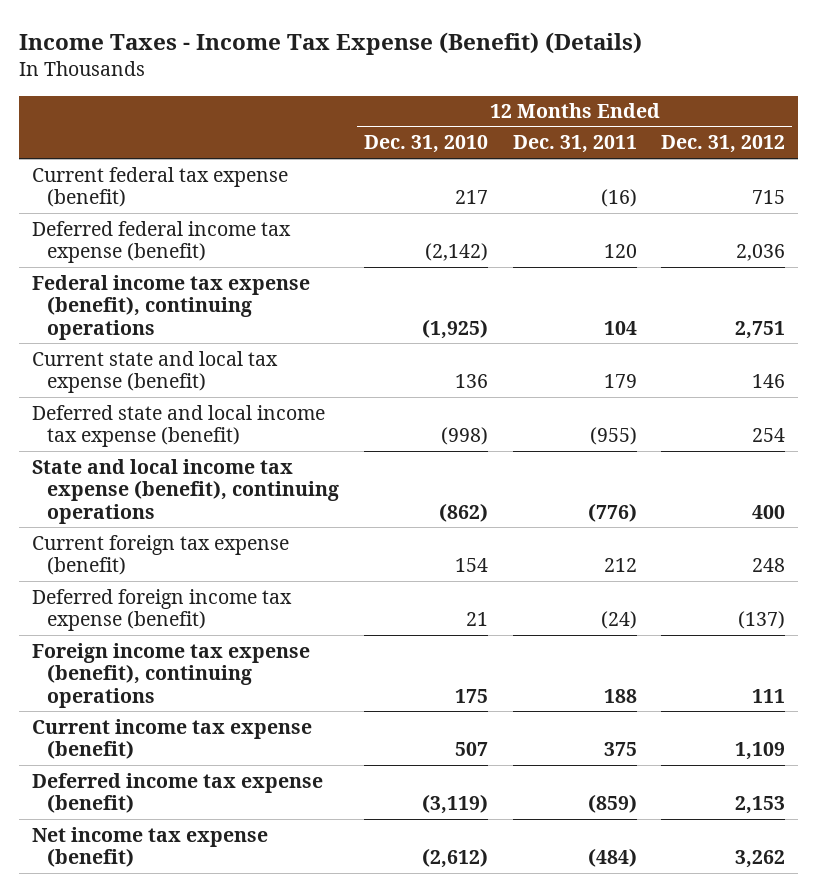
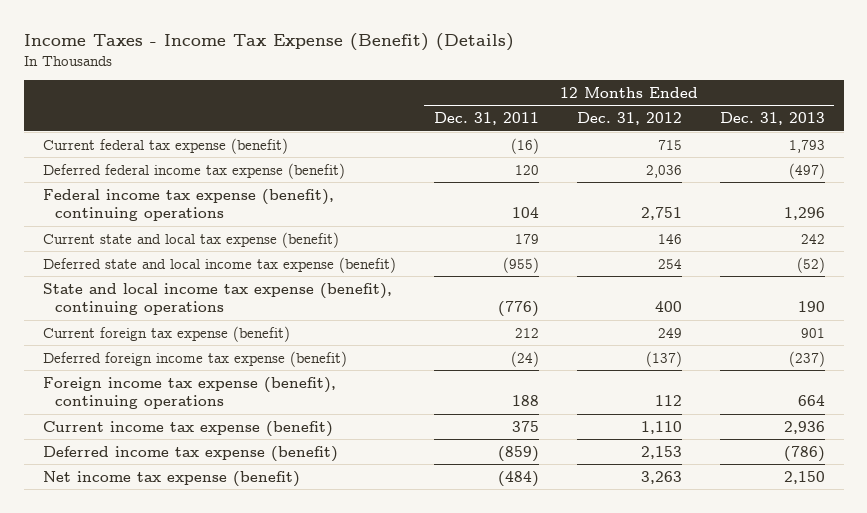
- | 12 Months Ended Dec. 31, 2010 | 12 Months Ended Dec. 31, 2011 | 12 Months Ended Dec. 31, 2012
+ | 12 Months Ended Dec. 31, 2011 | 12 Months Ended Dec. 31, 2012 | 12 Months Ended Dec. 31, 2013
- Current foreign tax expense (benefit) | 154 | 212 | 248
+ Current foreign tax expense (benefit) | 212 | 249 | 901
- Foreign income tax expense (benefit), continuing operations | 175 | 188 | 111
- Current income tax expense (benefit) | 507 | 375 | 1,109
+ Foreign income tax expense (benefit), continuing operations | 188 | 112 | 664
+ Current income tax expense (benefit) | 375 | 1,110 | 2,936
- Net income tax expense (benefit) | (2,612) | (484) | 3,262
+ Net income tax expense (benefit) | (484) | 3,263 | 2,150

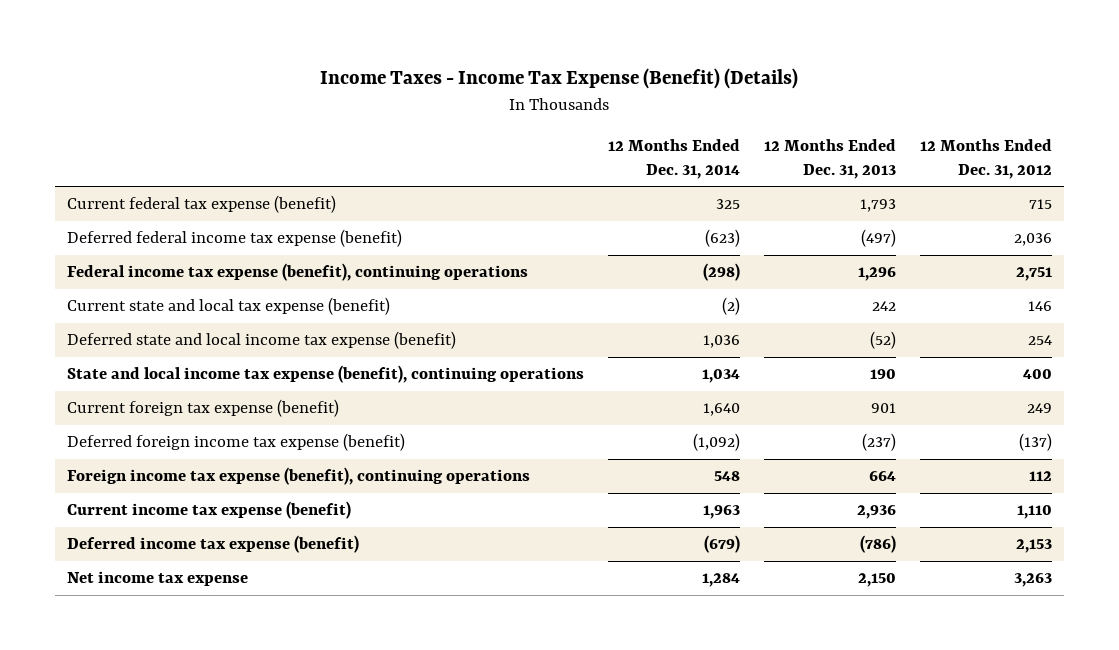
- | 12 Months Ended Dec. 31, 2011 | 12 Months Ended Dec. 31, 2012 | 12 Months Ended Dec. 31, 2013
+ | 12 Months Ended Dec. 31, 2014 | 12 Months Ended Dec. 31, 2013 | 12 Months Ended Dec. 31, 2012
- Net income tax expense (benefit) | (484) | 3,263 | 2,150
+ Net income tax expense | 1,284 | 2,150 | 3,263

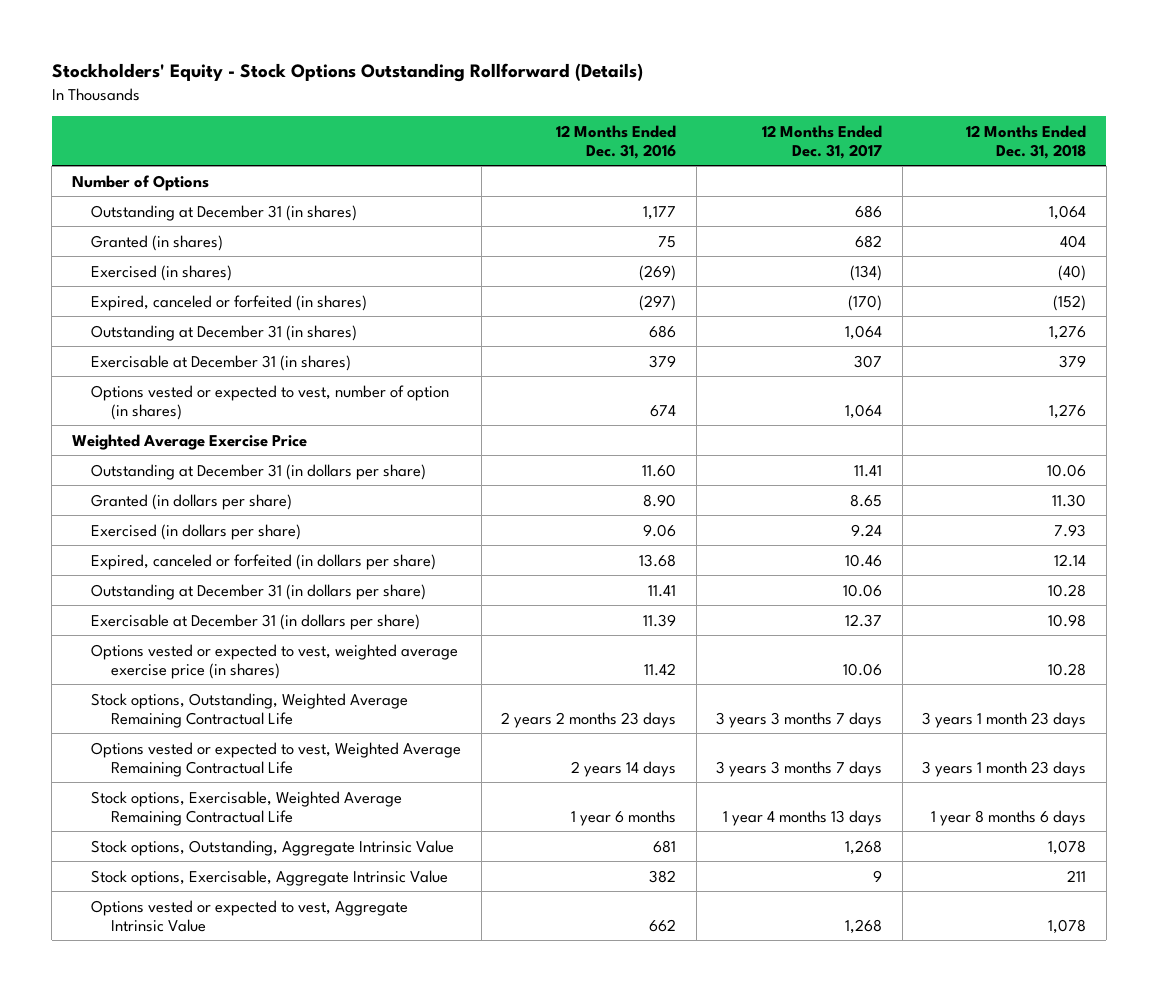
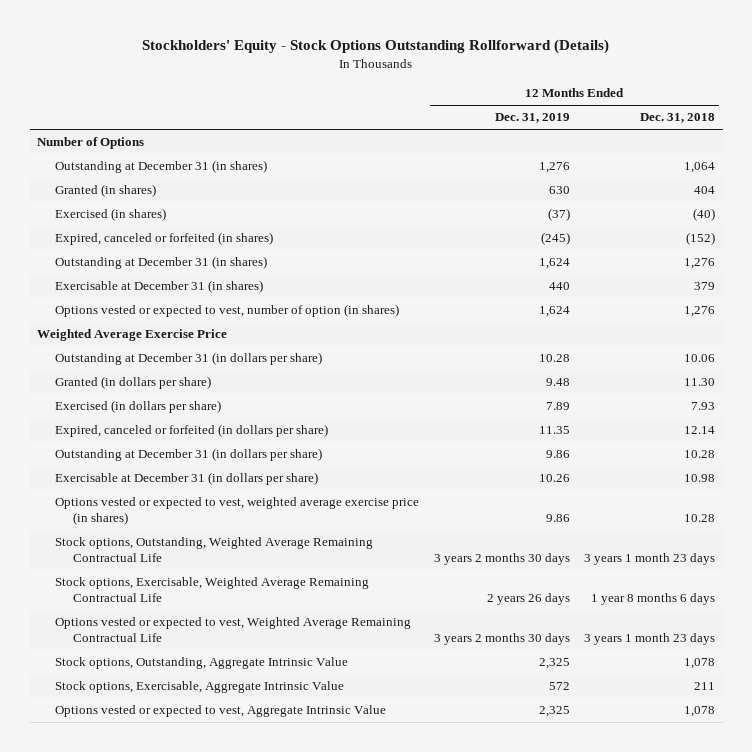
- | 12 Months Ended Dec. 31, 2016 | 12 Months Ended Dec. 31, 2017 | 12 Months Ended Dec. 31, 2018
+ | 12 Months Ended Dec. 31, 2019 | 12 Months Ended Dec. 31, 2018
moved down: Options vested or expected to vest, Weighted Average Remaining Contractual Life | 3 years 2 months 30 days | 3 years 1 month 23 days

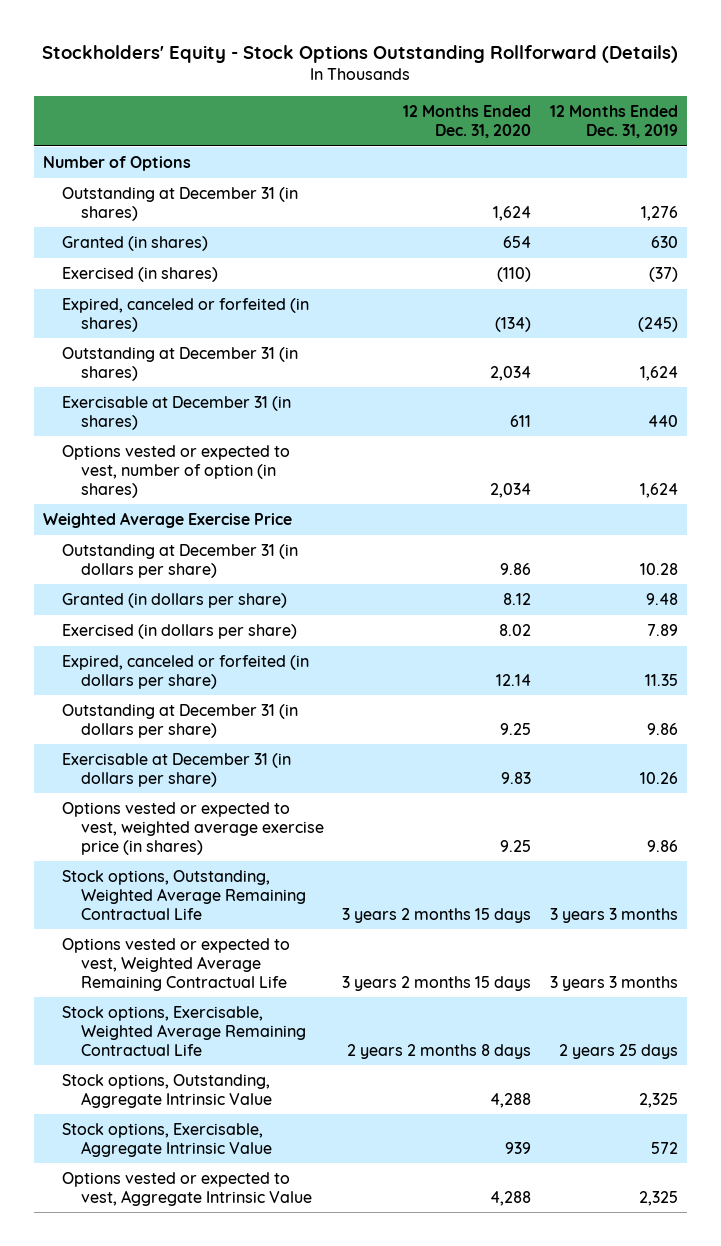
- | 12 Months Ended Dec. 31, 2019 | 12 Months Ended Dec. 31, 2018
+ | 12 Months Ended Dec. 31, 2020 | 12 Months Ended Dec. 31, 2019
- Stock options, Outstanding, Weighted Average Remaining Contractual Life | 3 years 2 months 30 days | 3 years 1 month 23 days
- Stock options, Exercisable, Weighted Average Remaining Contractual Life | 2 years 26 days | 1 year 8 months 6 days
- Options vested or expected to vest, Weighted Average Remaining Contractual Life | 3 years 2 months 30 days | 3 years 1 month 23 days
+ Stock options, Outstanding, Weighted Average Remaining Contractual Life | 3 years 2 months 15 days | 3 years 3 months
+ Options vested or expected to vest, Weighted Average Remaining Contractual Life | 3 years 2 months 15 days | 3 years 3 months
+ Stock options, Exercisable, Weighted Average Remaining Contractual Life | 2 years 2 months 8 days | 2 years 25 days

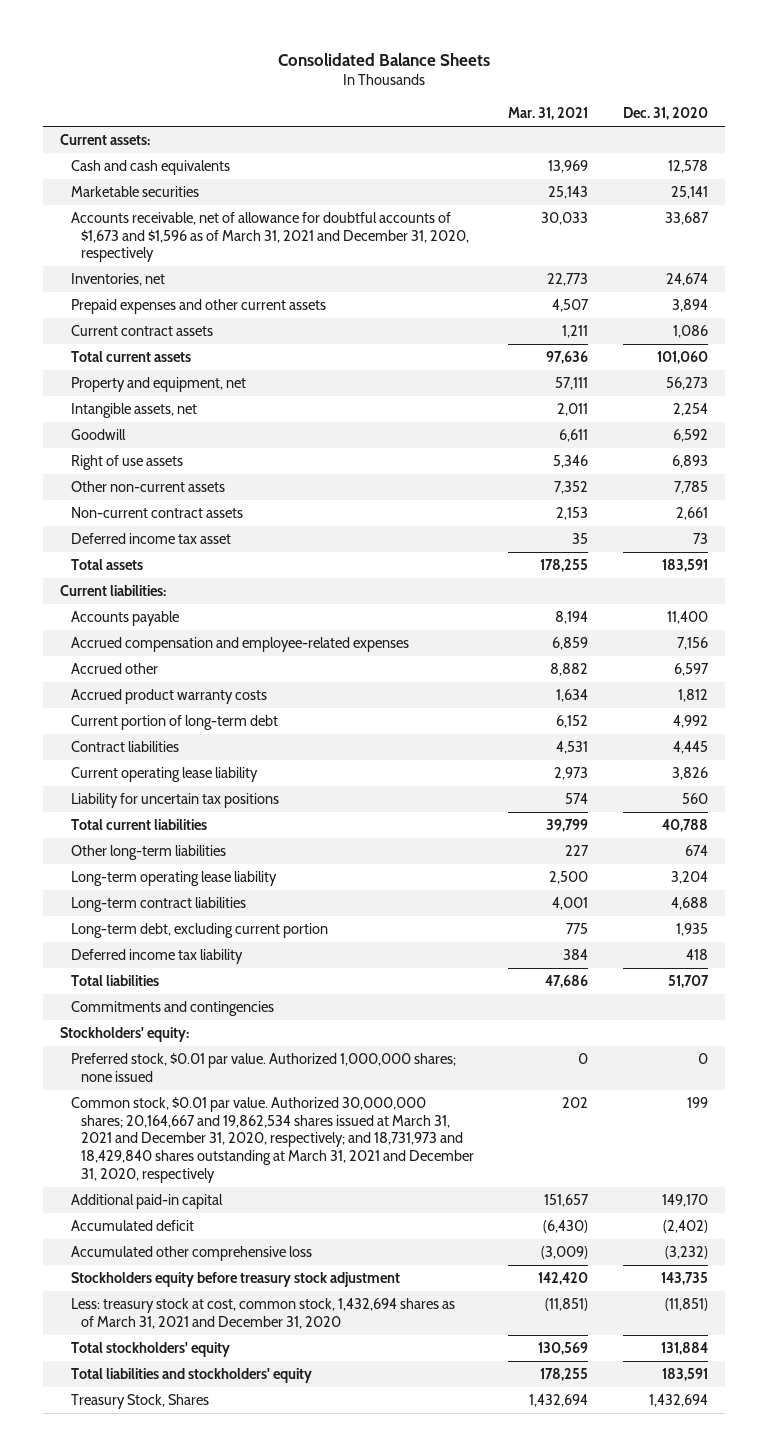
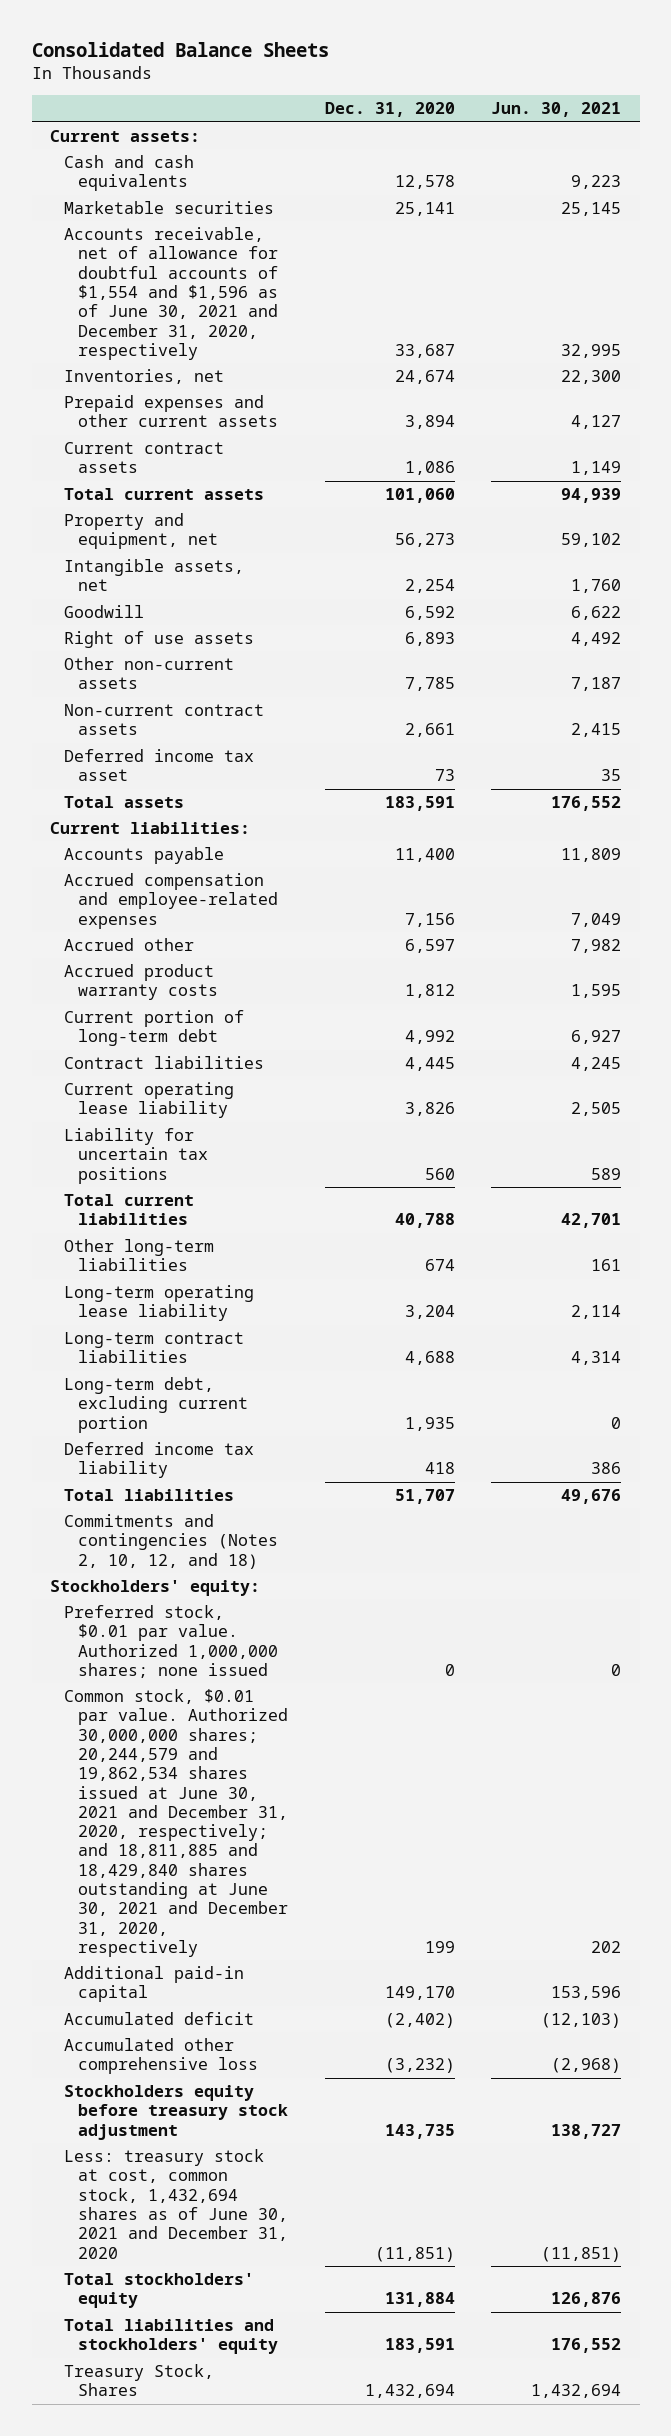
- | Mar. 31, 2021 | Dec. 31, 2020
+ | Dec. 31, 2020 | Jun. 30, 2021
- Accounts receivable, net of allowance for doubtful accounts of $1,673 and $1,596 as of March 31, 2021 and December 31, 2020, respectively | 30,033 | 33,687
+ Accounts receivable, net of allowance for doubtful accounts of $1,554 and $1,596 as of June 30, 2021 and December 31, 2020, respectively | 33,687 | 32,995
- Commitments and contingencies
+ Commitments and contingencies (Notes 2, 10, 12, and 18)
- Common stock, $0.01 par value. Authorized 30,000,000 shares; 20,164,667 and 19,862,534 shares issued at March 31, 2021 and December 31, 2020, respectively; and 18,731,973 and 18,429,840 shares outstanding at March 31, 2021 and December 31, 2020, respectively | 202 | 199
+ Common stock, $0.01 par value. Authorized 30,000,000 shares; 20,244,579 and 19,862,534 shares issued at June 30, 2021 and December 31, 2020, respectively; and 18,811,885 and 18,429,840 shares outstanding at June 30, 2021 and December 31, 2020, respectively | 199 | 202
- Less: treasury stock at cost, common stock, 1,432,694 shares as of March 31, 2021 and December 31, 2020 | (11,851) | (11,851)
+ Less: treasury stock at cost, common stock, 1,432,694 shares as of June 30, 2021 and December 31, 2020 | (11,851) | (11,851)

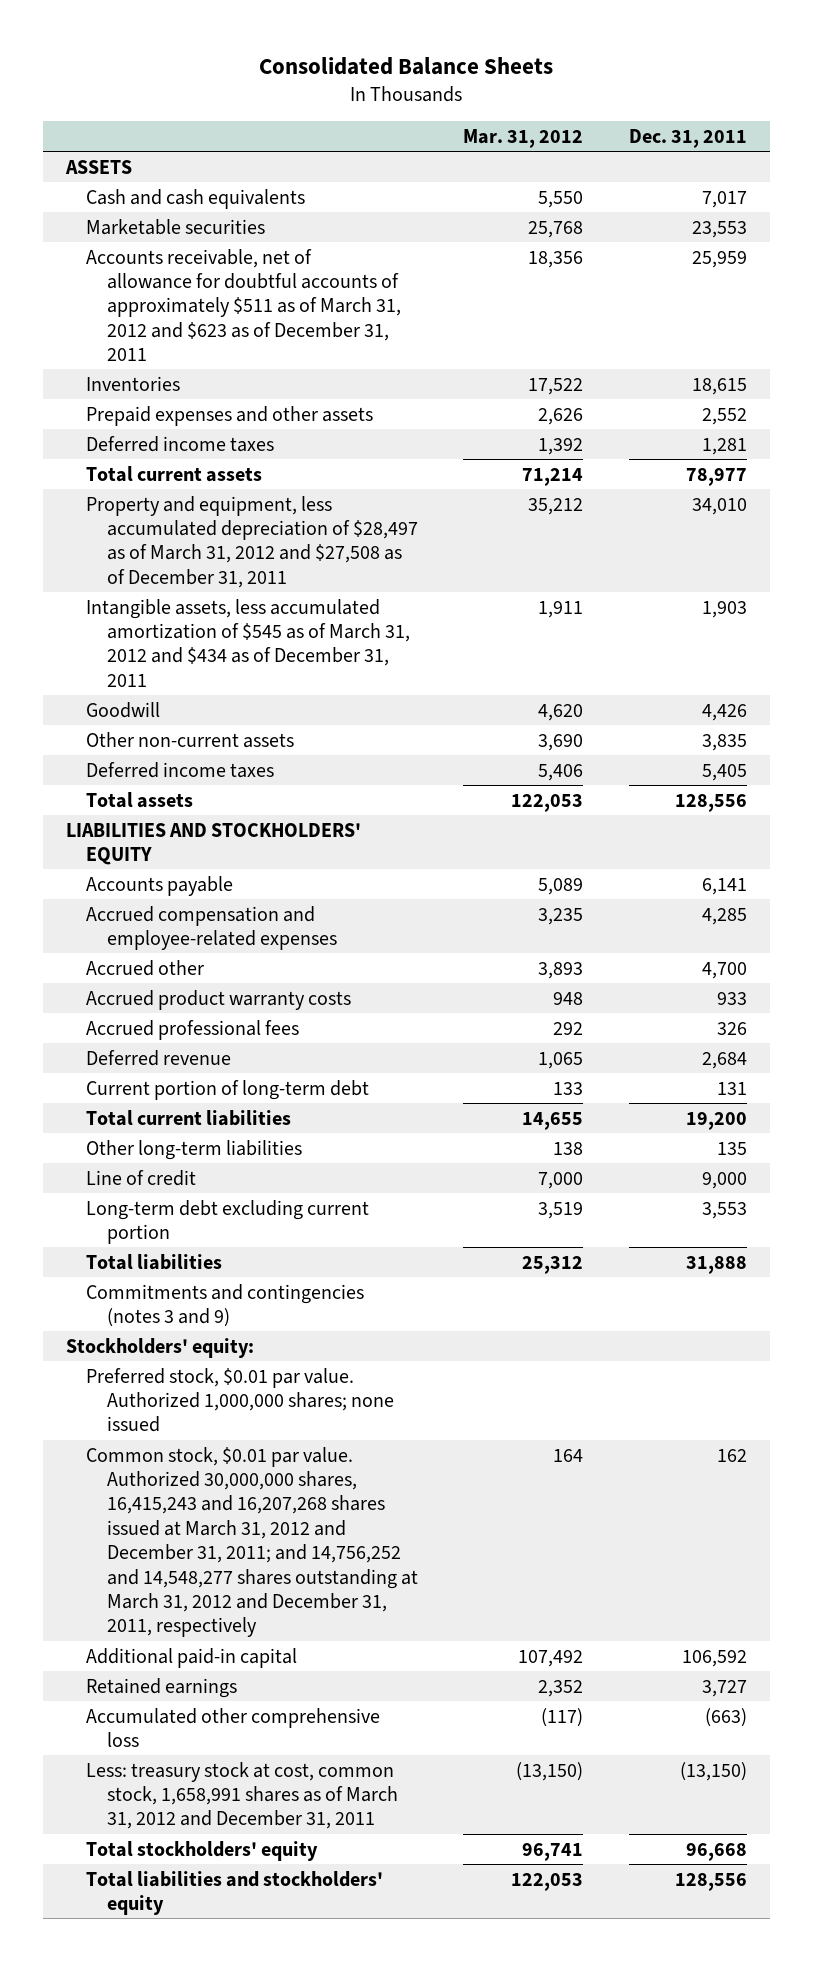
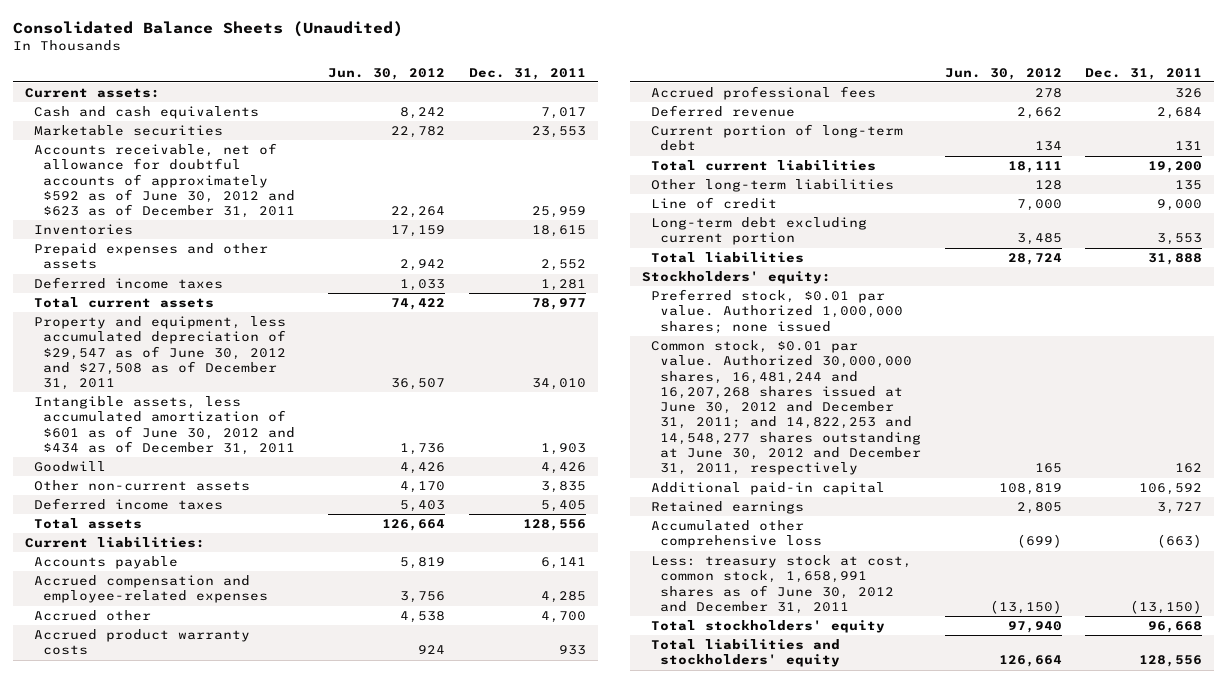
- Consolidated Balance Sheets
+ Consolidated Balance Sheets (Unaudited)
- | Mar. 31, 2012 | Dec. 31, 2011
+ | Jun. 30, 2012 | Dec. 31, 2011
- ASSETS
+ Current assets:
- Accounts receivable, net of allowance for doubtful accounts of approximately $511 as of March 31, 2012 and $623 as of December 31, 2011 | 18,356 | 25,959
+ Accounts receivable, net of allowance for doubtful accounts of approximately $592 as of June 30, 2012 and $623 as of December 31, 2011 | 22,264 | 25,959
- Property and equipment, less accumulated depreciation of $28,497 as of March 31, 2012 and $27,508 as of December 31, 2011 | 35,212 | 34,010
- Intangible assets, less accumulated amortization of $545 as of March 31, 2012 and $434 as of December 31, 2011 | 1,911 | 1,903
+ Property and equipment, less accumulated depreciation of $29,547 as of June 30, 2012 and $27,508 as of December 31, 2011 | 36,507 | 34,010
+ Intangible assets, less accumulated amortization of $601 as of June 30, 2012 and $434 as of December 31, 2011 | 1,736 | 1,903
- LIABILITIES AND STOCKHOLDERS' EQUITY
+ Current liabilities:
- Commitments and contingencies (notes 3 and 9)
- Common stock, $0.01 par value. Authorized 30,000,000 shares, 16,415,243 and 16,207,268 shares issued at March 31, 2012 and December 31, 2011; and 14,756,252 and 14,548,277 shares outstanding at March 31, 2012 and December 31, 2011, respectively | 164 | 162
+ Common stock, $0.01 par value. Authorized 30,000,000 shares, 16,481,244 and 16,207,268 shares issued at June 30, 2012 and December 31, 2011; and 14,822,253 and 14,548,277 shares outstanding at June 30, 2012 and December 31, 2011, respectively | 165 | 162
- Less: treasury stock at cost, common stock, 1,658,991 shares as of March 31, 2012 and December 31, 2011 | (13,150) | (13,150)
+ Less: treasury stock at cost, common stock, 1,658,991 shares as of June 30, 2012 and December 31, 2011 | (13,150) | (13,150)

